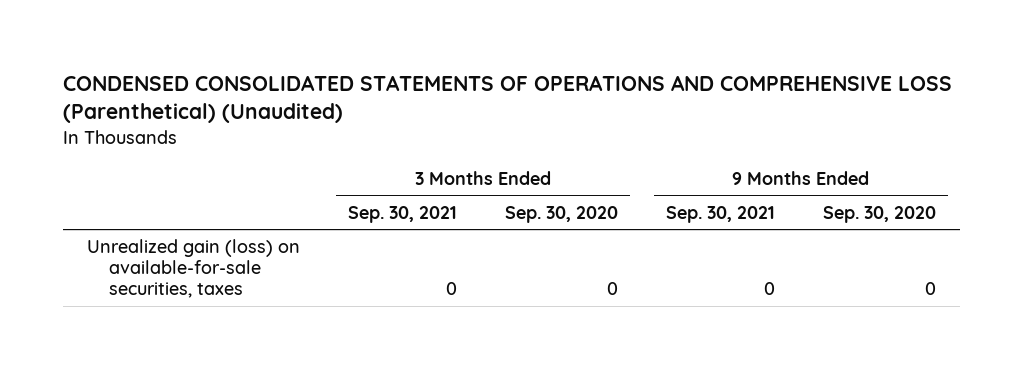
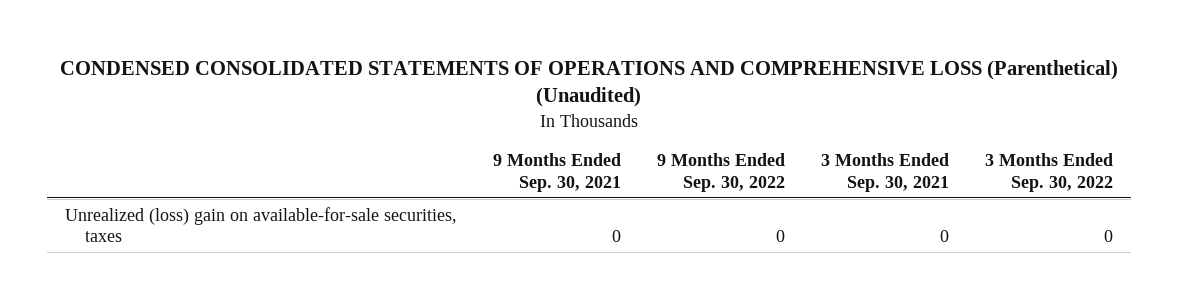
- | 3 Months Ended Sep. 30, 2021 | 3 Months Ended Sep. 30, 2020 | 9 Months Ended Sep. 30, 2021 | 9 Months Ended Sep. 30, 2020
+ | 9 Months Ended Sep. 30, 2021 | 9 Months Ended Sep. 30, 2022 | 3 Months Ended Sep. 30, 2021 | 3 Months Ended Sep. 30, 2022
- Unrealized gain (loss) on available-for-sale securities, taxes | 0 | 0 | 0 | 0
+ Unrealized (loss) gain on available-for-sale securities, taxes | 0 | 0 | 0 | 0

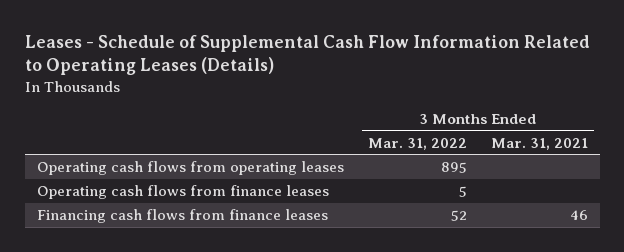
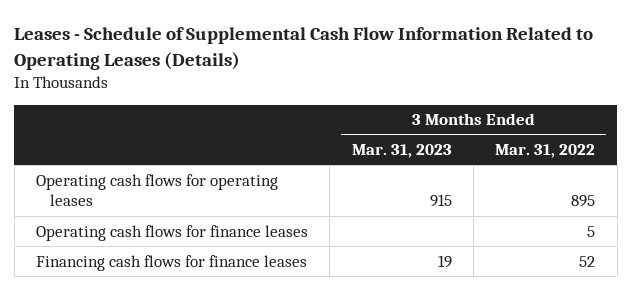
- | 3 Months Ended Mar. 31, 2022 | 3 Months Ended Mar. 31, 2021
+ | 3 Months Ended Mar. 31, 2023 | 3 Months Ended Mar. 31, 2022
- Operating cash flows from operating leases | 895 |
- Operating cash flows from finance leases | 5 |
- Financing cash flows from finance leases | 52 | 46
+ Operating cash flows for operating leases | 915 | 895
+ Operating cash flows for finance leases | | 5
+ Financing cash flows for finance leases | 19 | 52

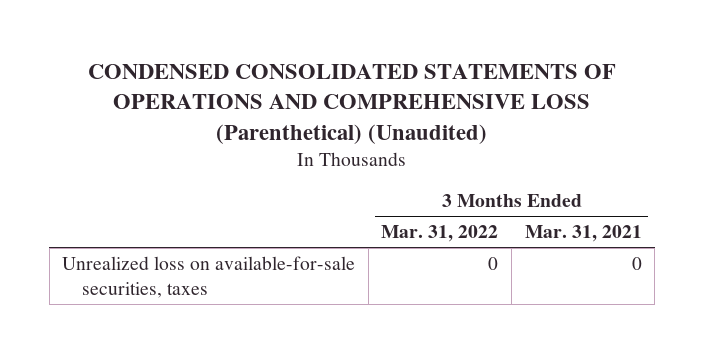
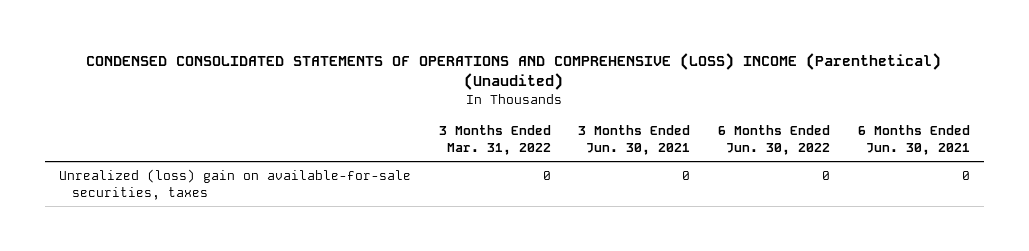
- CONDENSED CONSOLIDATED STATEMENTS OF OPERATIONS AND COMPREHENSIVE LOSS (Parenthetical) (Unaudited)
+ CONDENSED CONSOLIDATED STATEMENTS OF OPERATIONS AND COMPREHENSIVE (LOSS) INCOME (Parenthetical) (Unaudited)
- | 3 Months Ended Mar. 31, 2022 | 3 Months Ended Mar. 31, 2021
+ | 3 Months Ended Mar. 31, 2022 | 3 Months Ended Jun. 30, 2021 | 6 Months Ended Jun. 30, 2022 | 6 Months Ended Jun. 30, 2021
- Unrealized loss on available-for-sale securities, taxes | 0 | 0
+ Unrealized (loss) gain on available-for-sale securities, taxes | 0 | 0 | 0 | 0

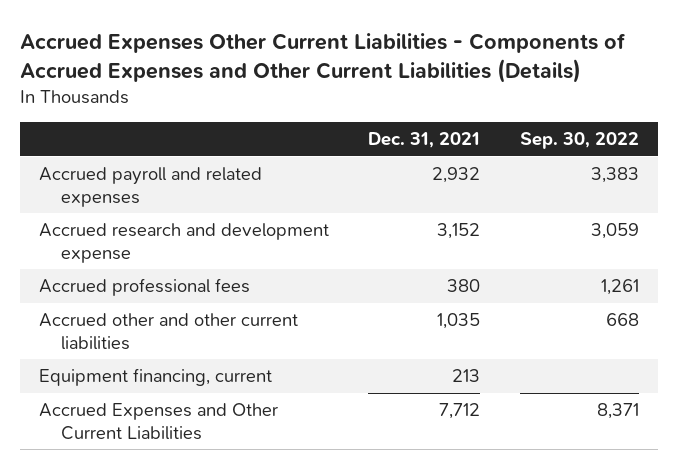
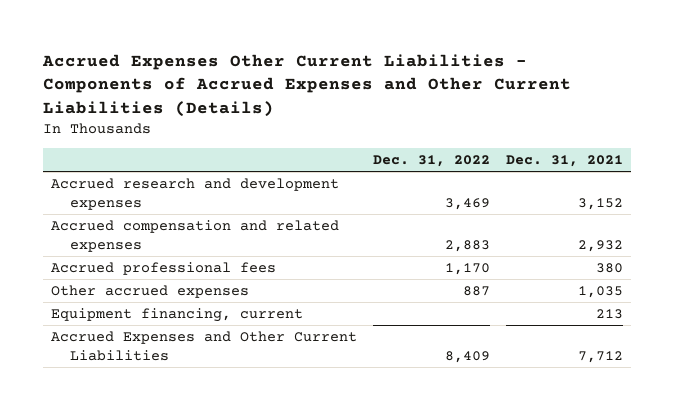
- | Dec. 31, 2021 | Sep. 30, 2022
+ | Dec. 31, 2022 | Dec. 31, 2021
- Accrued payroll and related expenses | 2,932 | 3,383
- Accrued research and development expense | 3,152 | 3,059
+ Accrued research and development expenses | 3,469 | 3,152
+ Accrued compensation and related expenses | 2,883 | 2,932
- Accrued other and other current liabilities | 1,035 | 668
+ Other accrued expenses | 887 | 1,035

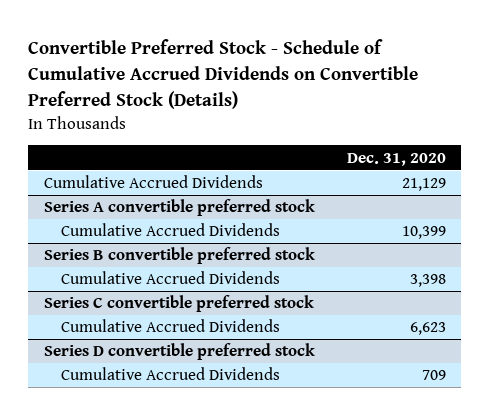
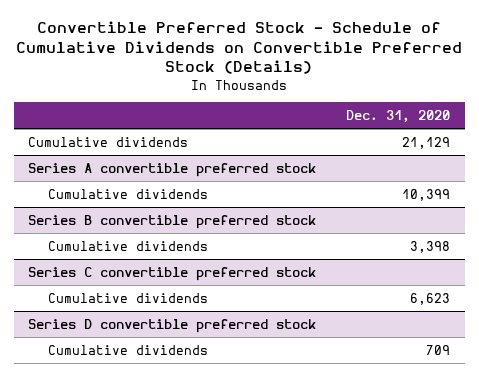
- Convertible Preferred Stock - Schedule of Cumulative Accrued Dividends on Convertible Preferred Stock (Details)
+ Convertible Preferred Stock - Schedule of Cumulative Dividends on Convertible Preferred Stock (Details)
- Cumulative Accrued Dividends | 21,129
+ Cumulative dividends | 21,129
@ Series A convertible preferred stock
- Cumulative Accrued Dividends | 10,399
+ Cumulative dividends | 10,399
@ Series B convertible preferred stock
- Cumulative Accrued Dividends | 3,398
+ Cumulative dividends | 3,398
@ Series C convertible preferred stock
- Cumulative Accrued Dividends | 6,623
+ Cumulative dividends | 6,623
@ Series D convertible preferred stock
- Cumulative Accrued Dividends | 709
+ Cumulative dividends | 709

